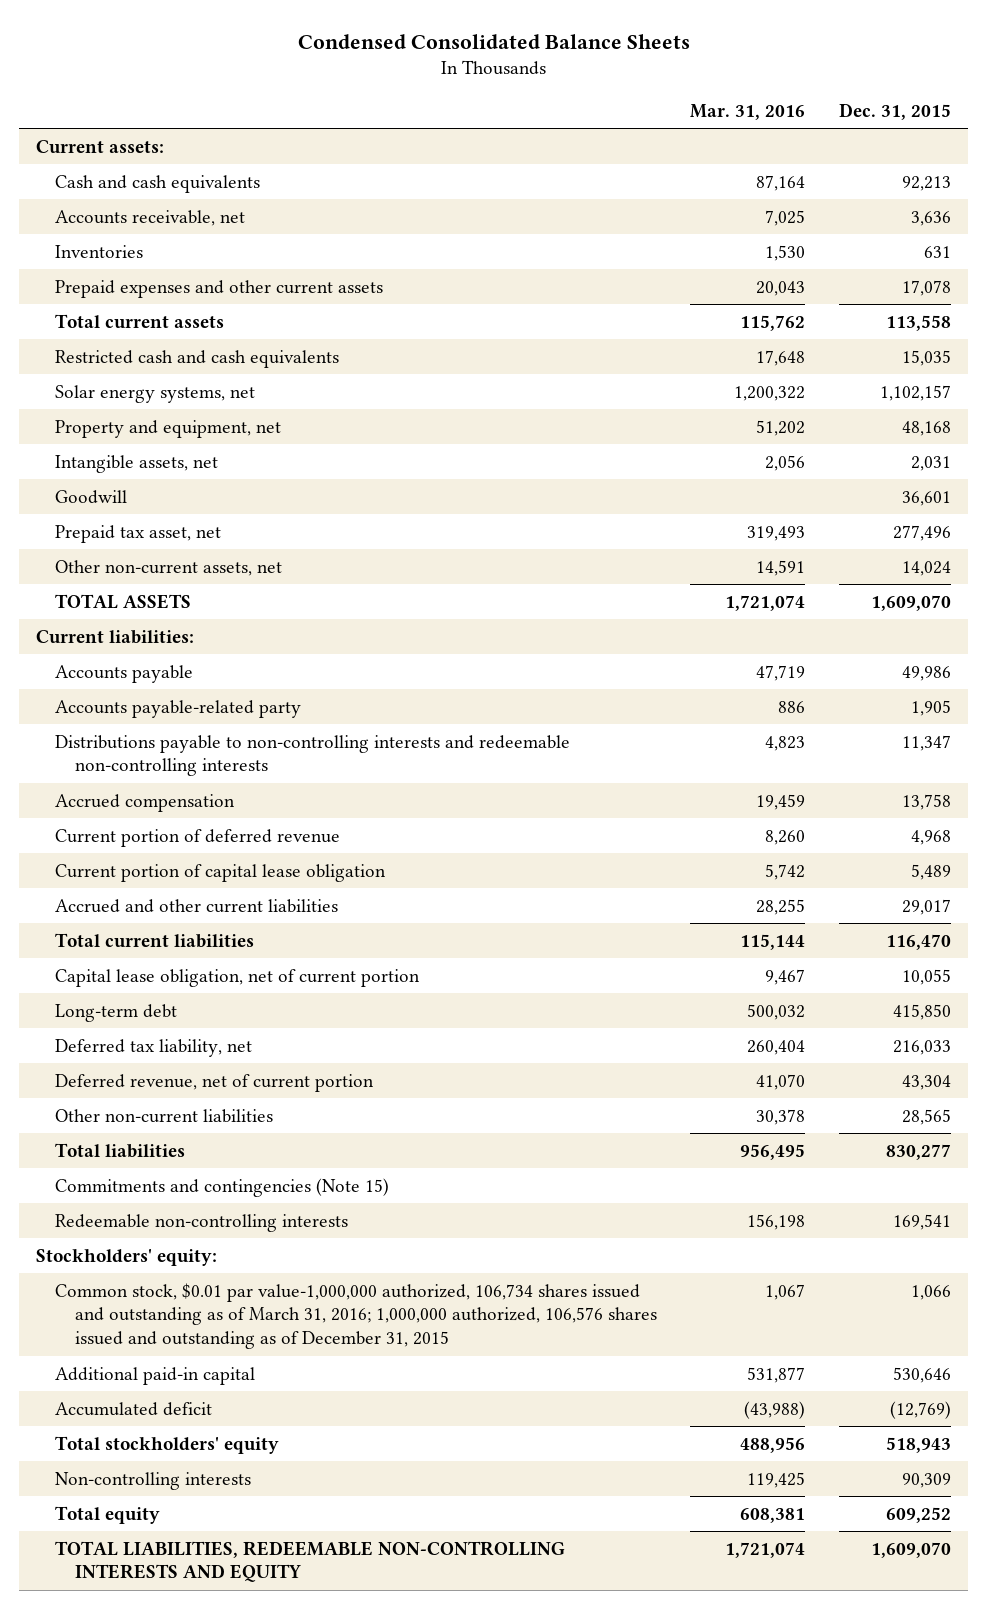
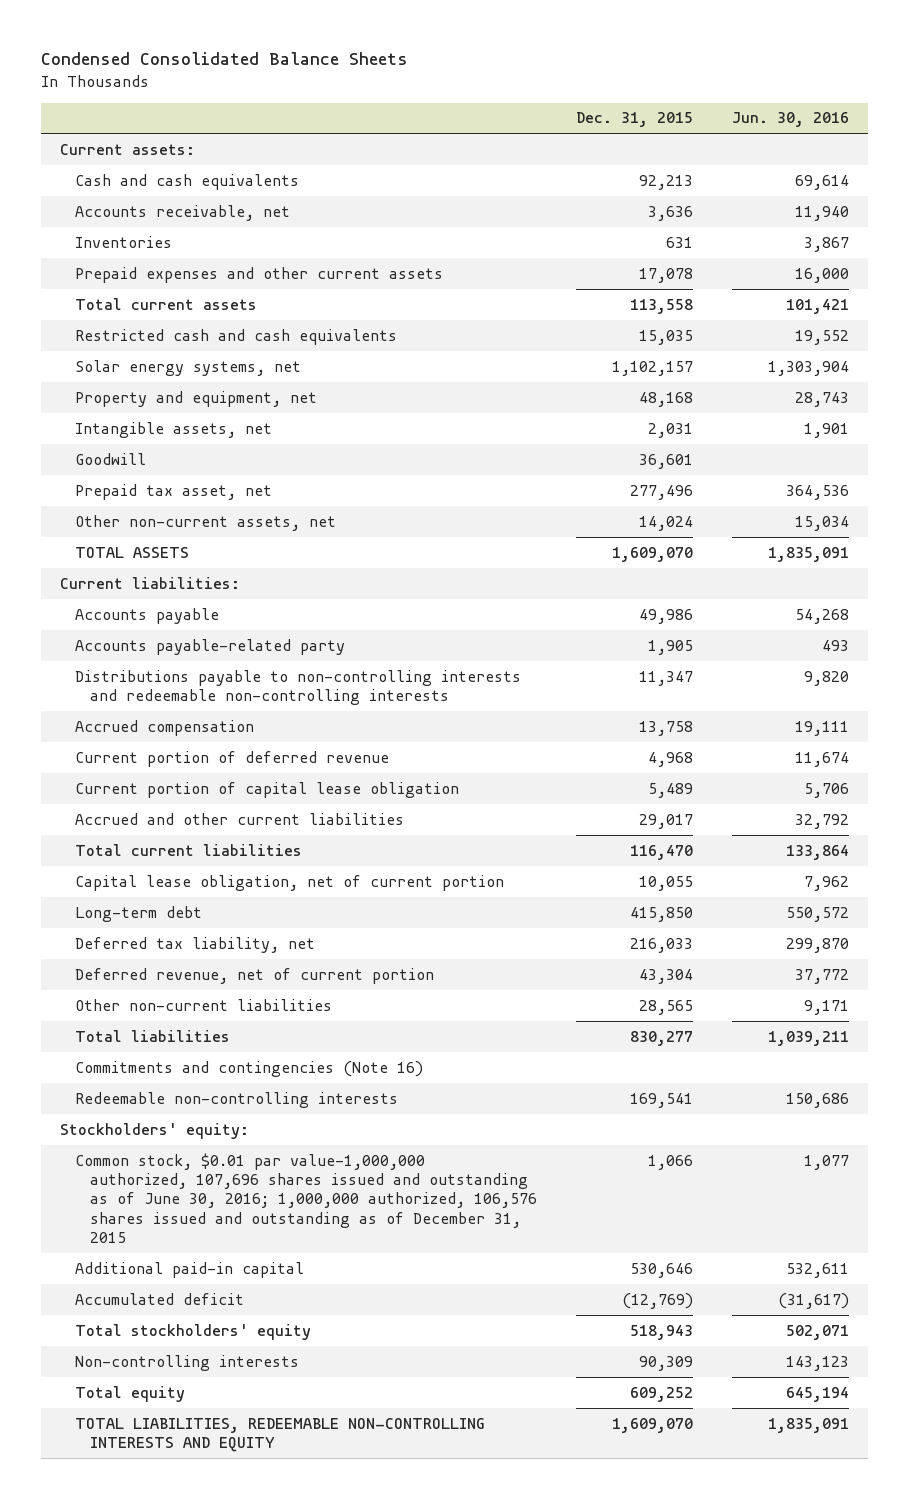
- | Mar. 31, 2016 | Dec. 31, 2015
+ | Dec. 31, 2015 | Jun. 30, 2016
- Commitments and contingencies (Note 15)
+ Commitments and contingencies (Note 16)
- Common stock, $0.01 par value-1,000,000 authorized, 106,734 shares issued and outstanding as of March 31, 2016; 1,000,000 authorized, 106,576 shares issued and outstanding as of December 31, 2015 | 1,067 | 1,066
+ Common stock, $0.01 par value-1,000,000 authorized, 107,696 shares issued and outstanding as of June 30, 2016; 1,000,000 authorized, 106,576 shares issued and outstanding as of December 31, 2015 | 1,066 | 1,077

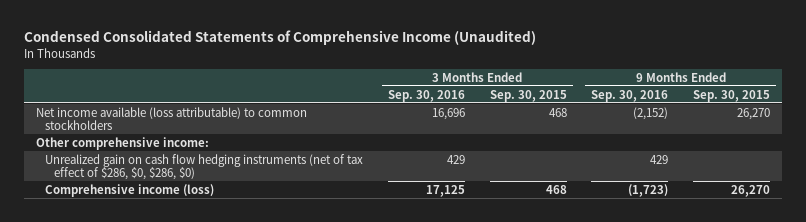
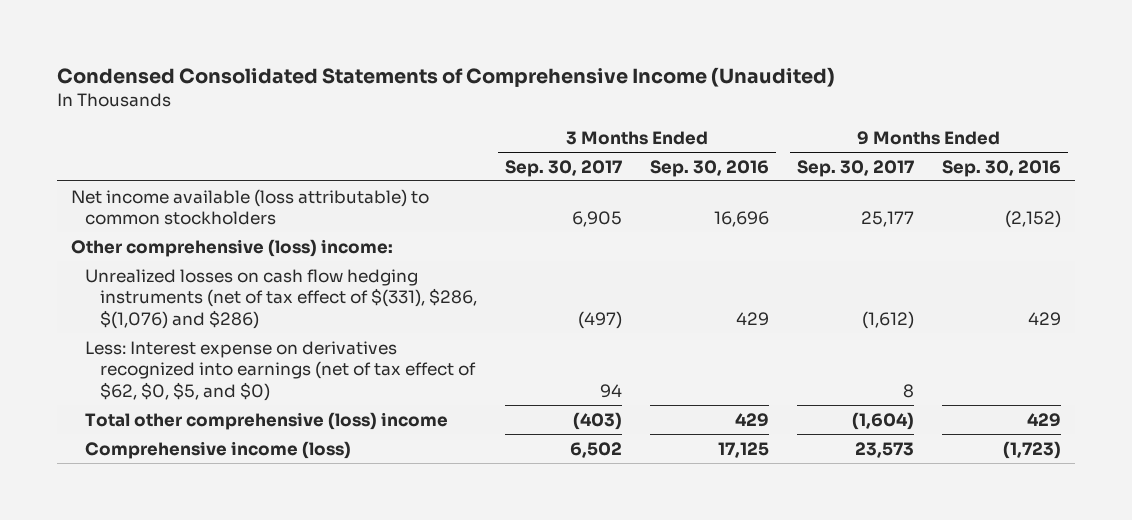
- | 3 Months Ended Sep. 30, 2016 | 3 Months Ended Sep. 30, 2015 | 9 Months Ended Sep. 30, 2016 | 9 Months Ended Sep. 30, 2015
+ | 3 Months Ended Sep. 30, 2017 | 3 Months Ended Sep. 30, 2016 | 9 Months Ended Sep. 30, 2017 | 9 Months Ended Sep. 30, 2016
- Other comprehensive income:
- Unrealized gain on cash flow hedging instruments (net of tax effect of $286, $0, $286, $0) | 429 | | 429 |
+ Other comprehensive (loss) income:
+ Unrealized losses on cash flow hedging instruments (net of tax effect of $(331), $286, $(1,076) and $286) | (497) | 429 | (1,612) | 429
+ Less: Interest expense on derivatives recognized into earnings (net of tax effect of $62, $0, $5, and $0) | 94 | | 8 |
+ Total other comprehensive (loss) income | (403) | 429 | (1,604) | 429

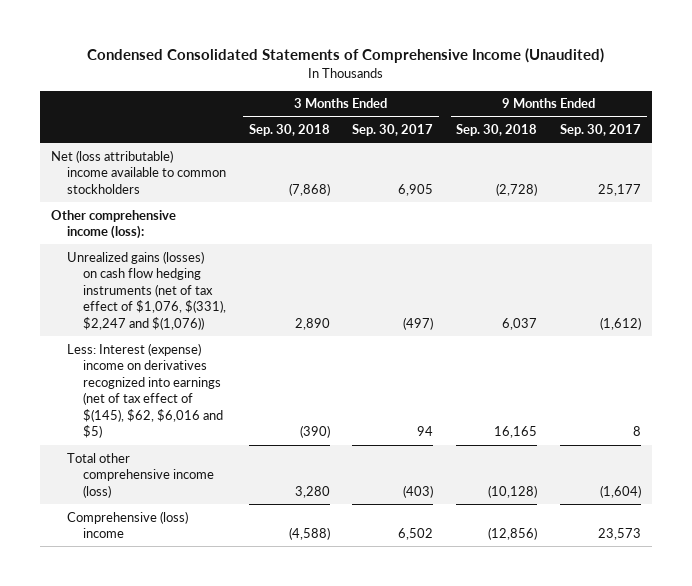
- | 3 Months Ended Sep. 30, 2017 | 3 Months Ended Sep. 30, 2016 | 9 Months Ended Sep. 30, 2017 | 9 Months Ended Sep. 30, 2016
+ | 3 Months Ended Sep. 30, 2018 | 3 Months Ended Sep. 30, 2017 | 9 Months Ended Sep. 30, 2018 | 9 Months Ended Sep. 30, 2017
- Net income available (loss attributable) to common stockholders | 6,905 | 16,696 | 25,177 | (2,152)
- Other comprehensive (loss) income:
- Unrealized losses on cash flow hedging instruments (net of tax effect of $(331), $286, $(1,076) and $286) | (497) | 429 | (1,612) | 429
- Less: Interest expense on derivatives recognized into earnings (net of tax effect of $62, $0, $5, and $0) | 94 | | 8 |
- Total other comprehensive (loss) income | (403) | 429 | (1,604) | 429
- Comprehensive income (loss) | 6,502 | 17,125 | 23,573 | (1,723)
+ Net (loss attributable) income available to common stockholders | (7,868) | 6,905 | (2,728) | 25,177
+ Other comprehensive income (loss):
+ Unrealized gains (losses) on cash flow hedging instruments (net of tax effect of $1,076, $(331), $2,247 and $(1,076)) | 2,890 | (497) | 6,037 | (1,612)
+ Less: Interest (expense) income on derivatives recognized into earnings (net of tax effect of $(145), $62, $6,016 and $5) | (390) | 94 | 16,165 | 8
+ Total other comprehensive income (loss) | 3,280 | (403) | (10,128) | (1,604)
+ Comprehensive (loss) income | (4,588) | 6,502 | (12,856) | 23,573

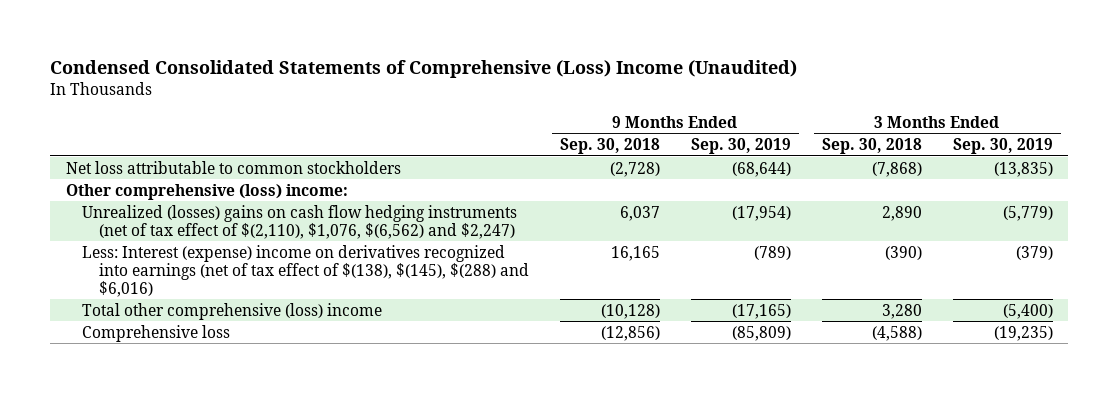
- Condensed Consolidated Statements of Comprehensive Income (Unaudited)
+ Condensed Consolidated Statements of Comprehensive (Loss) Income (Unaudited)
- | 3 Months Ended Sep. 30, 2018 | 3 Months Ended Sep. 30, 2017 | 9 Months Ended Sep. 30, 2018 | 9 Months Ended Sep. 30, 2017
+ | 9 Months Ended Sep. 30, 2018 | 9 Months Ended Sep. 30, 2019 | 3 Months Ended Sep. 30, 2018 | 3 Months Ended Sep. 30, 2019
- Net (loss attributable) income available to common stockholders | (7,868) | 6,905 | (2,728) | 25,177
- Other comprehensive income (loss):
- Unrealized gains (losses) on cash flow hedging instruments (net of tax effect of $1,076, $(331), $2,247 and $(1,076)) | 2,890 | (497) | 6,037 | (1,612)
- Less: Interest (expense) income on derivatives recognized into earnings (net of tax effect of $(145), $62, $6,016 and $5) | (390) | 94 | 16,165 | 8
- Total other comprehensive income (loss) | 3,280 | (403) | (10,128) | (1,604)
- Comprehensive (loss) income | (4,588) | 6,502 | (12,856) | 23,573
+ Net loss attributable to common stockholders | (2,728) | (68,644) | (7,868) | (13,835)
+ Other comprehensive (loss) income:
+ Unrealized (losses) gains on cash flow hedging instruments (net of tax effect of $(2,110), $1,076, $(6,562) and $2,247) | 6,037 | (17,954) | 2,890 | (5,779)
+ Less: Interest (expense) income on derivatives recognized into earnings (net of tax effect of $(138), $(145), $(288) and $6,016) | 16,165 | (789) | (390) | (379)
+ Total other comprehensive (loss) income | (10,128) | (17,165) | 3,280 | (5,400)
+ Comprehensive loss | (12,856) | (85,809) | (4,588) | (19,235)

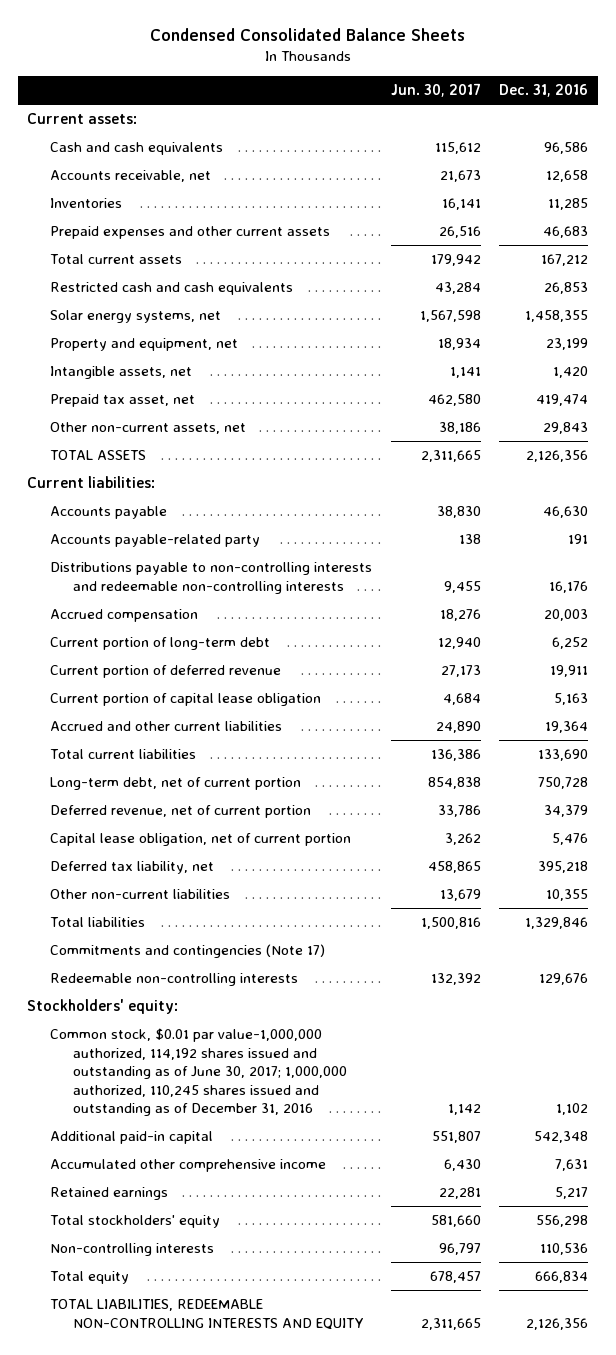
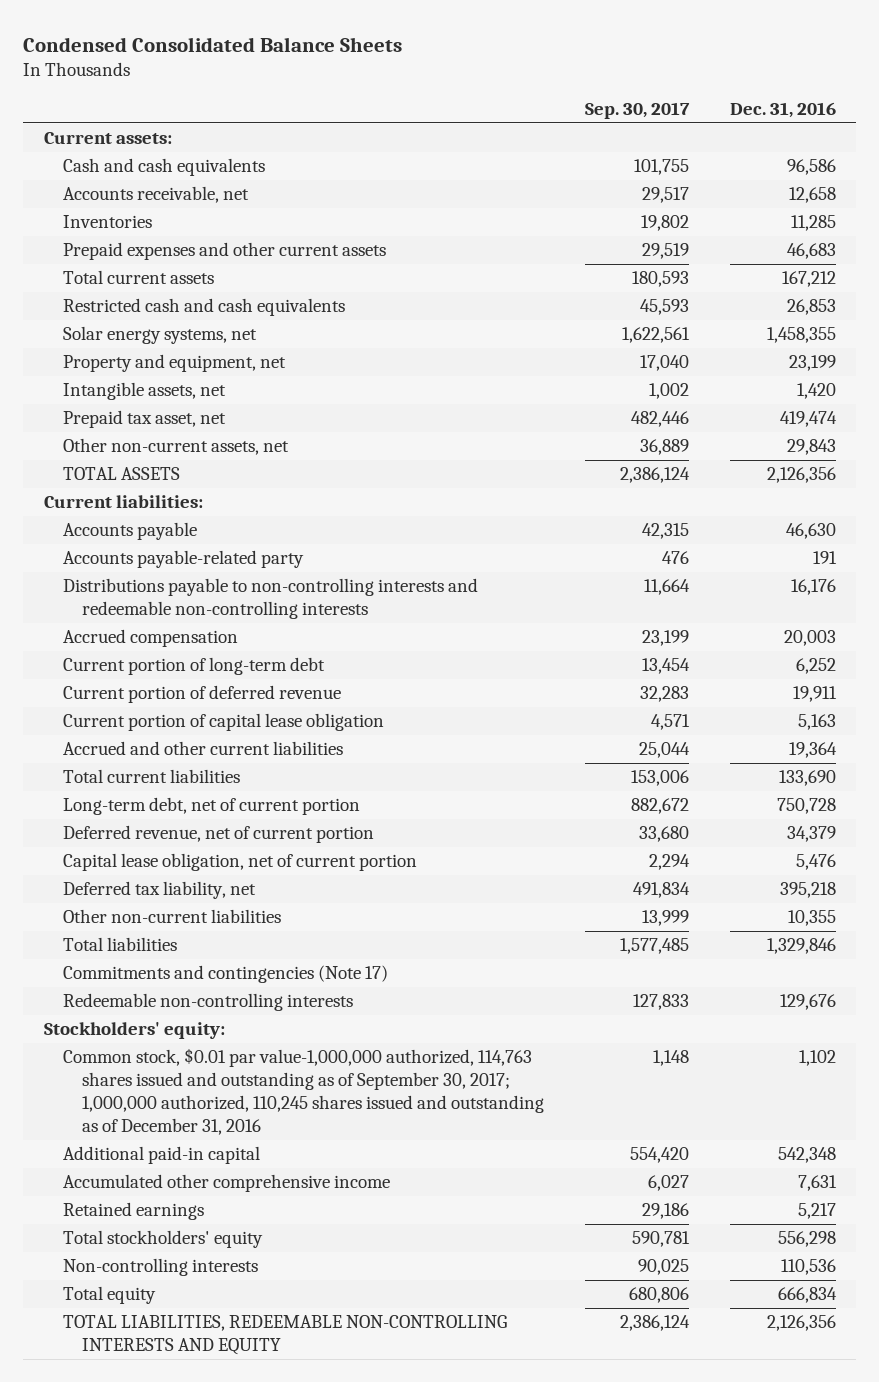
- | Jun. 30, 2017 | Dec. 31, 2016
+ | Sep. 30, 2017 | Dec. 31, 2016
- Common stock, $0.01 par value-1,000,000 authorized, 114,192 shares issued and outstanding as of June 30, 2017; 1,000,000 authorized, 110,245 shares issued and outstanding as of December 31, 2016 | 1,142 | 1,102
+ Common stock, $0.01 par value-1,000,000 authorized, 114,763 shares issued and outstanding as of September 30, 2017; 1,000,000 authorized, 110,245 shares issued and outstanding as of December 31, 2016 | 1,148 | 1,102

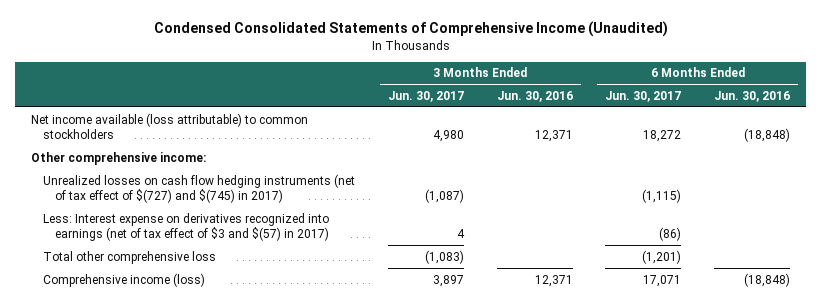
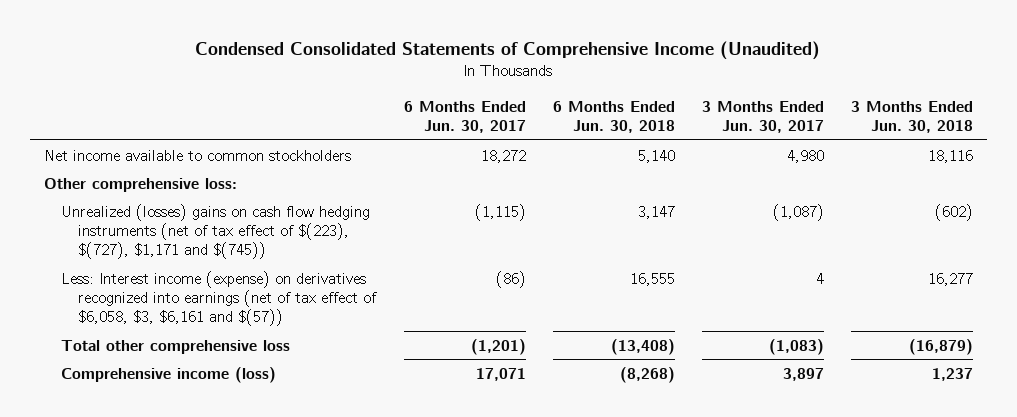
- | 3 Months Ended Jun. 30, 2017 | 3 Months Ended Jun. 30, 2016 | 6 Months Ended Jun. 30, 2017 | 6 Months Ended Jun. 30, 2016
+ | 6 Months Ended Jun. 30, 2017 | 6 Months Ended Jun. 30, 2018 | 3 Months Ended Jun. 30, 2017 | 3 Months Ended Jun. 30, 2018
- Net income available (loss attributable) to common stockholders | 4,980 | 12,371 | 18,272 | (18,848)
- Other comprehensive income:
- Unrealized losses on cash flow hedging instruments (net of tax effect of $(727) and $(745) in 2017) | (1,087) | | (1,115) |
- Less: Interest expense on derivatives recognized into earnings (net of tax effect of $3 and $(57) in 2017) | 4 | | (86) |
+ Net income available to common stockholders | 18,272 | 5,140 | 4,980 | 18,116
+ Other comprehensive loss:
+ Unrealized (losses) gains on cash flow hedging instruments (net of tax effect of $(223), $(727), $1,171 and $(745)) | (1,115) | 3,147 | (1,087) | (602)
+ Less: Interest income (expense) on derivatives recognized into earnings (net of tax effect of $6,058, $3, $6,161 and $(57)) | (86) | 16,555 | 4 | 16,277

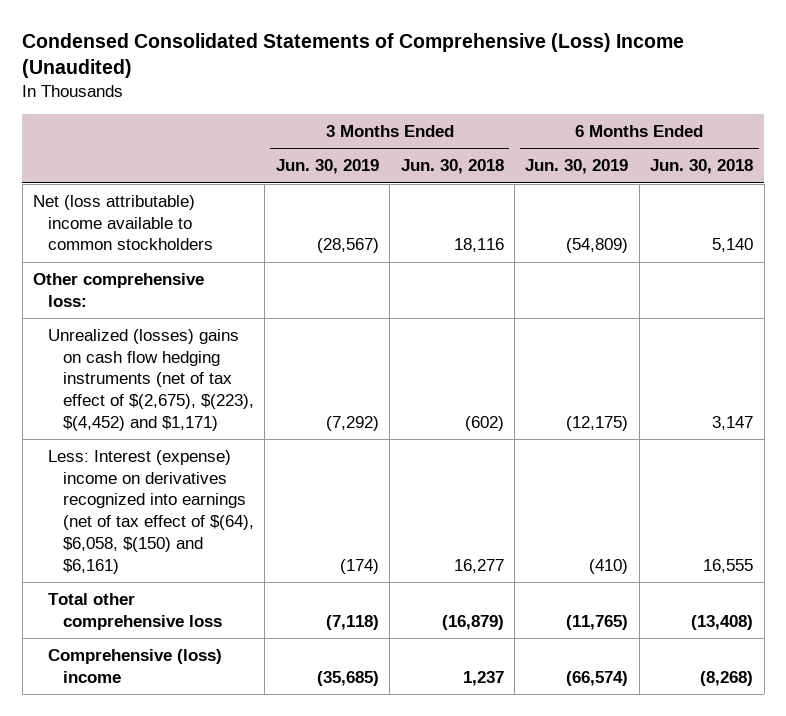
- Condensed Consolidated Statements of Comprehensive Income (Unaudited)
+ Condensed Consolidated Statements of Comprehensive (Loss) Income (Unaudited)
- | 6 Months Ended Jun. 30, 2017 | 6 Months Ended Jun. 30, 2018 | 3 Months Ended Jun. 30, 2017 | 3 Months Ended Jun. 30, 2018
+ | 3 Months Ended Jun. 30, 2019 | 3 Months Ended Jun. 30, 2018 | 6 Months Ended Jun. 30, 2019 | 6 Months Ended Jun. 30, 2018
- Net income available to common stockholders | 18,272 | 5,140 | 4,980 | 18,116
+ Net (loss attributable) income available to common stockholders | (28,567) | 18,116 | (54,809) | 5,140
- Unrealized (losses) gains on cash flow hedging instruments (net of tax effect of $(223), $(727), $1,171 and $(745)) | (1,115) | 3,147 | (1,087) | (602)
- Less: Interest income (expense) on derivatives recognized into earnings (net of tax effect of $6,058, $3, $6,161 and $(57)) | (86) | 16,555 | 4 | 16,277
+ Unrealized (losses) gains on cash flow hedging instruments (net of tax effect of $(2,675), $(223), $(4,452) and $1,171) | (7,292) | (602) | (12,175) | 3,147
+ Less: Interest (expense) income on derivatives recognized into earnings (net of tax effect of $(64), $6,058, $(150) and $6,161) | (174) | 16,277 | (410) | 16,555
- Comprehensive income (loss) | 17,071 | (8,268) | 3,897 | 1,237
+ Comprehensive (loss) income | (35,685) | 1,237 | (66,574) | (8,268)

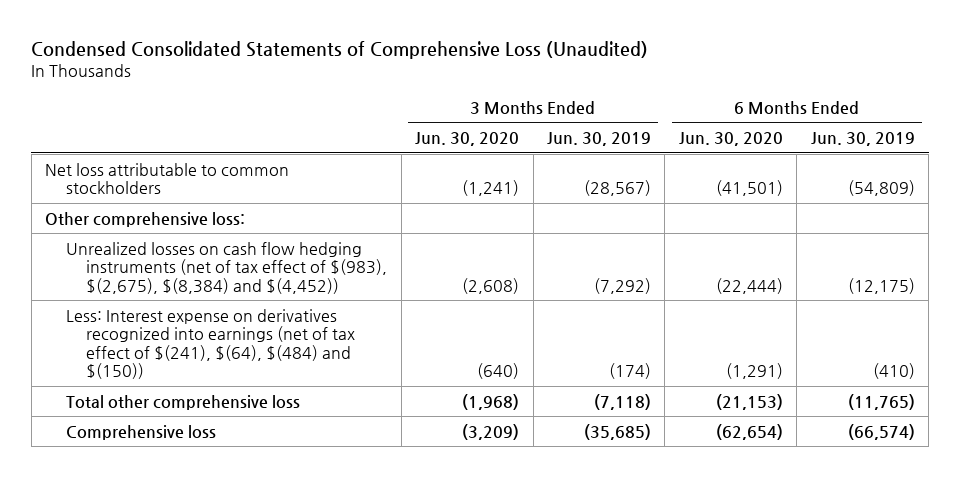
- Condensed Consolidated Statements of Comprehensive (Loss) Income (Unaudited)
+ Condensed Consolidated Statements of Comprehensive Loss (Unaudited)
- | 3 Months Ended Jun. 30, 2019 | 3 Months Ended Jun. 30, 2018 | 6 Months Ended Jun. 30, 2019 | 6 Months Ended Jun. 30, 2018
+ | 3 Months Ended Jun. 30, 2020 | 3 Months Ended Jun. 30, 2019 | 6 Months Ended Jun. 30, 2020 | 6 Months Ended Jun. 30, 2019
- Net (loss attributable) income available to common stockholders | (28,567) | 18,116 | (54,809) | 5,140
+ Net loss attributable to common stockholders | (1,241) | (28,567) | (41,501) | (54,809)
- Unrealized (losses) gains on cash flow hedging instruments (net of tax effect of $(2,675), $(223), $(4,452) and $1,171) | (7,292) | (602) | (12,175) | 3,147
- Less: Interest (expense) income on derivatives recognized into earnings (net of tax effect of $(64), $6,058, $(150) and $6,161) | (174) | 16,277 | (410) | 16,555
+ Unrealized losses on cash flow hedging instruments (net of tax effect of $(983), $(2,675), $(8,384) and $(4,452)) | (2,608) | (7,292) | (22,444) | (12,175)
+ Less: Interest expense on derivatives recognized into earnings (net of tax effect of $(241), $(64), $(484) and $(150)) | (640) | (174) | (1,291) | (410)
- Comprehensive (loss) income | (35,685) | 1,237 | (66,574) | (8,268)
+ Comprehensive loss | (3,209) | (35,685) | (62,654) | (66,574)

